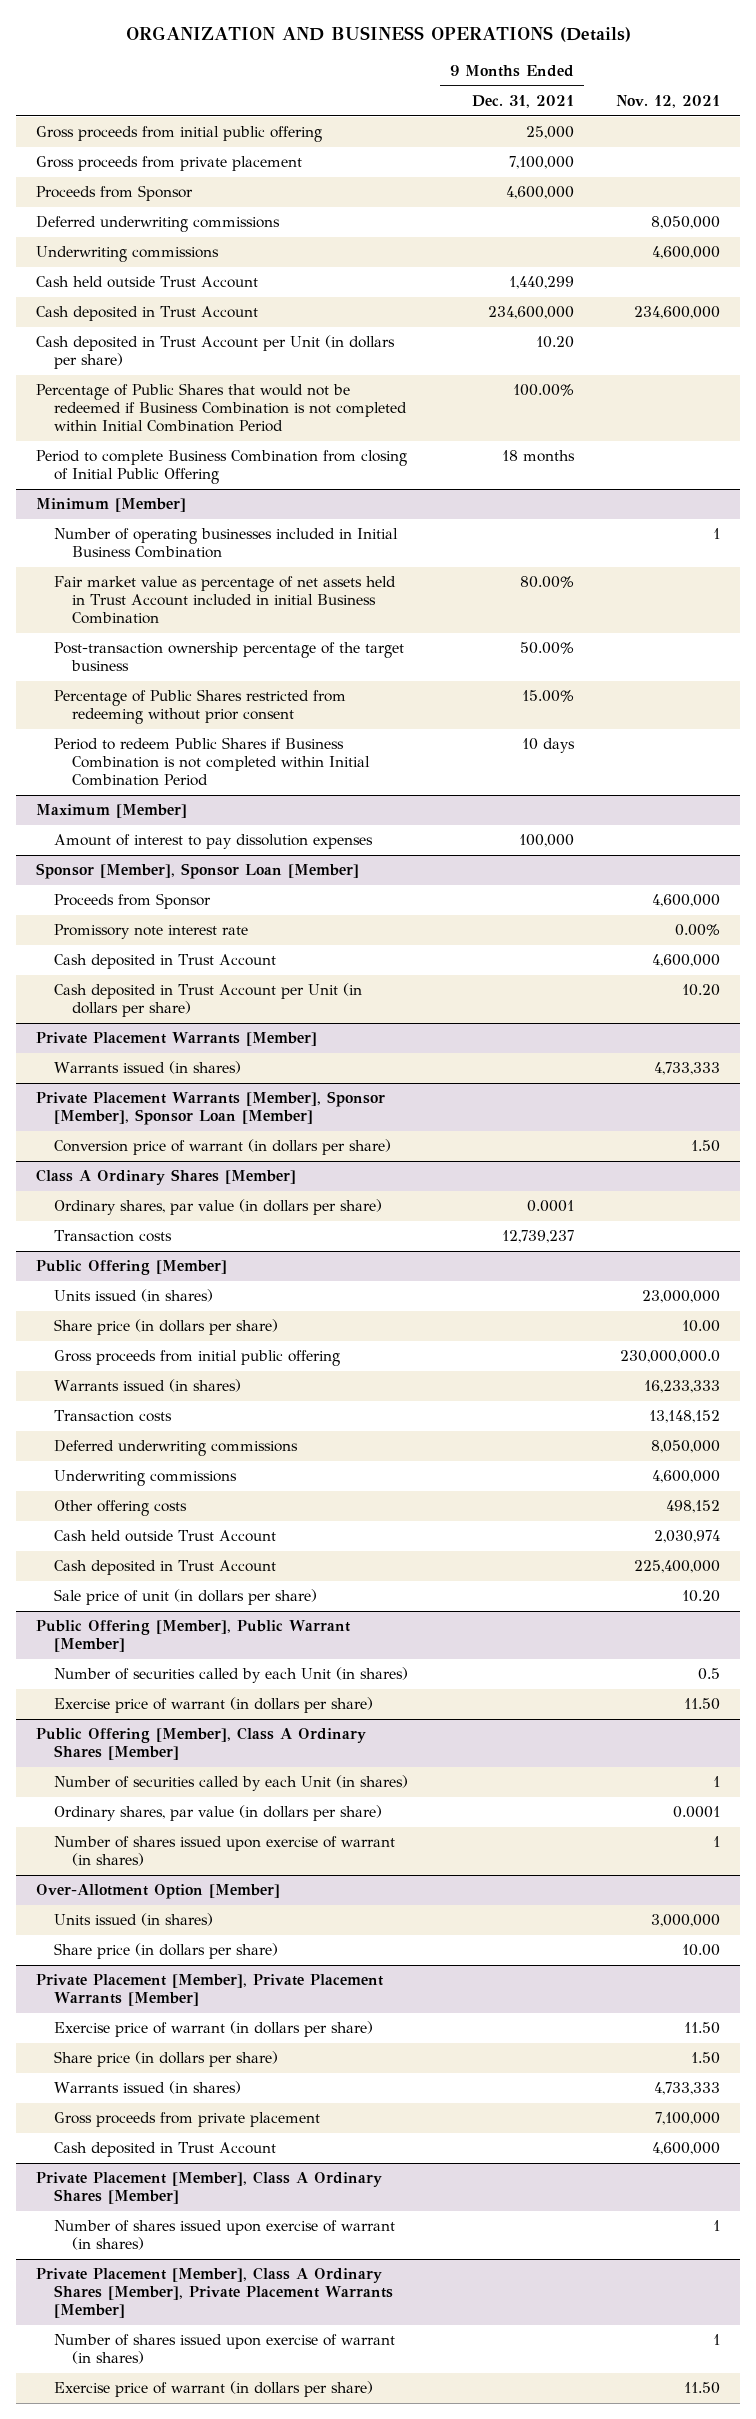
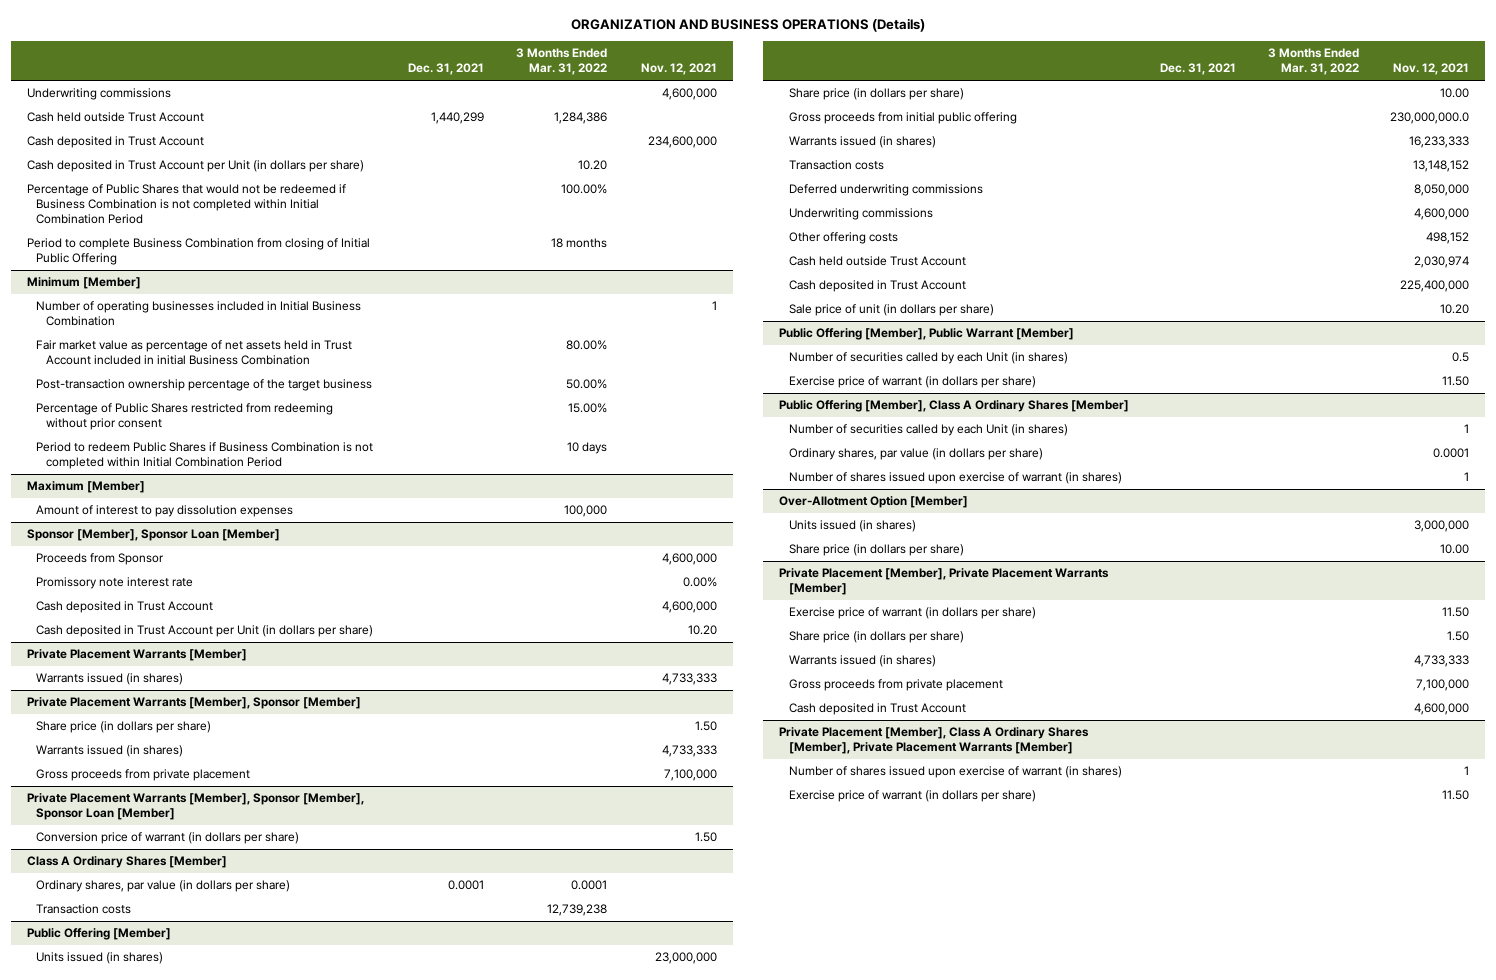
- | 9 Months Ended Dec. 31, 2021 | Nov. 12, 2021
+ | Dec. 31, 2021 | 3 Months Ended Mar. 31, 2022 | Nov. 12, 2021
- Gross proceeds from initial public offering | 25,000 |
- Gross proceeds from private placement | 7,100,000 |
- Proceeds from Sponsor | 4,600,000 |
- Deferred underwriting commissions | | 8,050,000
+ Private Placement Warrants [Member], Sponsor [Member]
+ Share price (in dollars per share) | | | 1.50
+ Warrants issued (in shares) | | | 4,733,333
+ Gross proceeds from private placement | | | 7,100,000
- Private Placement [Member], Class A Ordinary Shares [Member]
- Number of shares issued upon exercise of warrant (in shares) | | 1

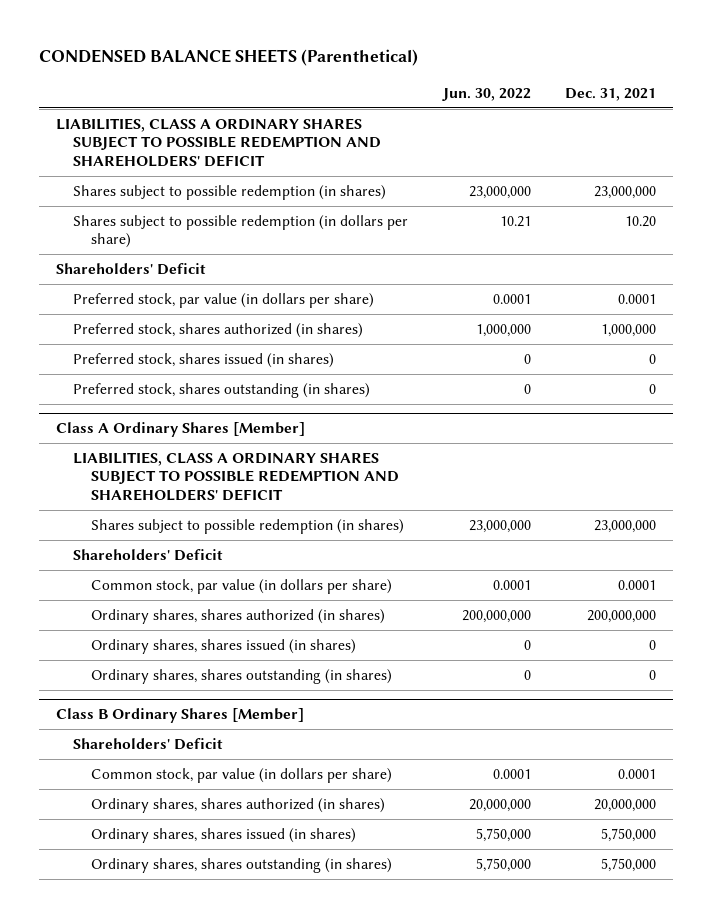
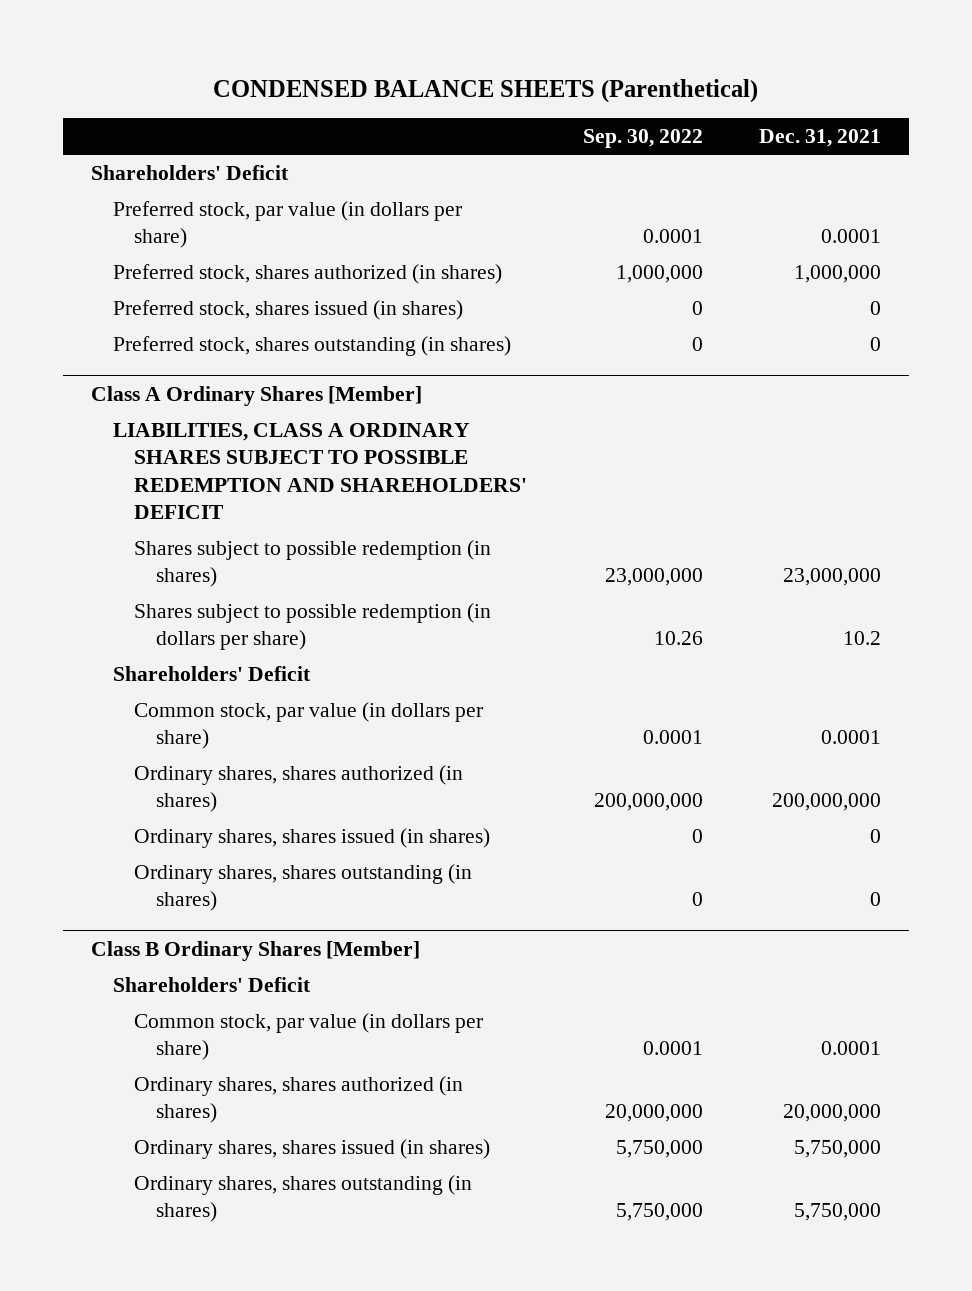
- | Jun. 30, 2022 | Dec. 31, 2021
+ | Sep. 30, 2022 | Dec. 31, 2021
- LIABILITIES, CLASS A ORDINARY SHARES SUBJECT TO POSSIBLE REDEMPTION AND SHAREHOLDERS' DEFICIT
- Shares subject to possible redemption (in shares) | 23,000,000 | 23,000,000
- Shares subject to possible redemption (in dollars per share) | 10.21 | 10.20
@ Class A Ordinary Shares [Member]
+ Shares subject to possible redemption (in dollars per share) | 10.26 | 10.2

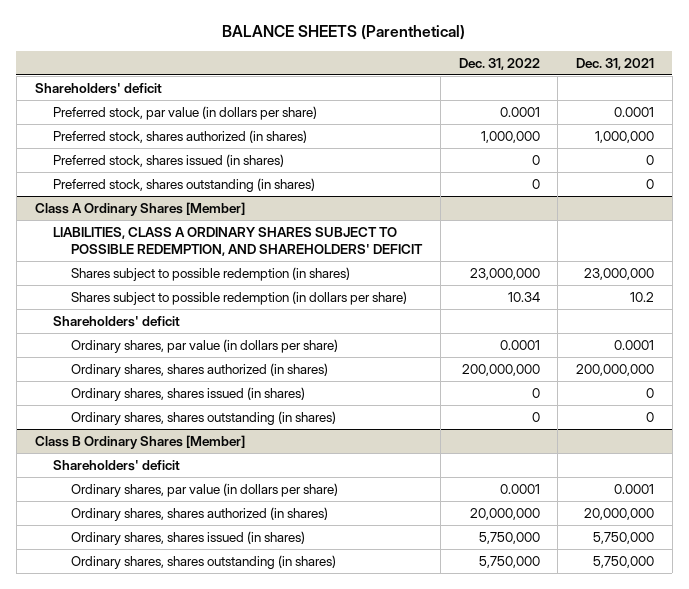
- CONDENSED BALANCE SHEETS (Parenthetical)
+ BALANCE SHEETS (Parenthetical)
- | Sep. 30, 2022 | Dec. 31, 2021
+ | Dec. 31, 2022 | Dec. 31, 2021
- Shareholders' Deficit
+ Shareholders' deficit
@ Class A Ordinary Shares [Member]
- LIABILITIES, CLASS A ORDINARY SHARES SUBJECT TO POSSIBLE REDEMPTION AND SHAREHOLDERS' DEFICIT
+ LIABILITIES, CLASS A ORDINARY SHARES SUBJECT TO POSSIBLE REDEMPTION, AND SHAREHOLDERS' DEFICIT
- Shareholders' Deficit
- Common stock, par value (in dollars per share) | 0.0001 | 0.0001
+ Shareholders' deficit
+ Ordinary shares, par value (in dollars per share) | 0.0001 | 0.0001
@ Class B Ordinary Shares [Member]
- Shareholders' Deficit
- Common stock, par value (in dollars per share) | 0.0001 | 0.0001
+ Shareholders' deficit
+ Ordinary shares, par value (in dollars per share) | 0.0001 | 0.0001

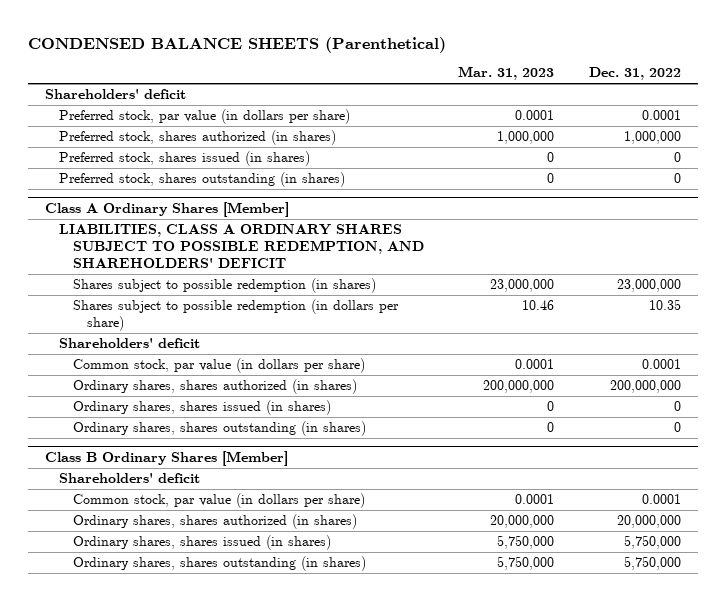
- BALANCE SHEETS (Parenthetical)
+ CONDENSED BALANCE SHEETS (Parenthetical)
- | Dec. 31, 2022 | Dec. 31, 2021
+ | Mar. 31, 2023 | Dec. 31, 2022
@ Class A Ordinary Shares [Member]
- Shares subject to possible redemption (in dollars per share) | 10.34 | 10.2
+ Shares subject to possible redemption (in dollars per share) | 10.46 | 10.35
- Ordinary shares, par value (in dollars per share) | 0.0001 | 0.0001
+ Common stock, par value (in dollars per share) | 0.0001 | 0.0001
@ Class B Ordinary Shares [Member]
- Ordinary shares, par value (in dollars per share) | 0.0001 | 0.0001
+ Common stock, par value (in dollars per share) | 0.0001 | 0.0001

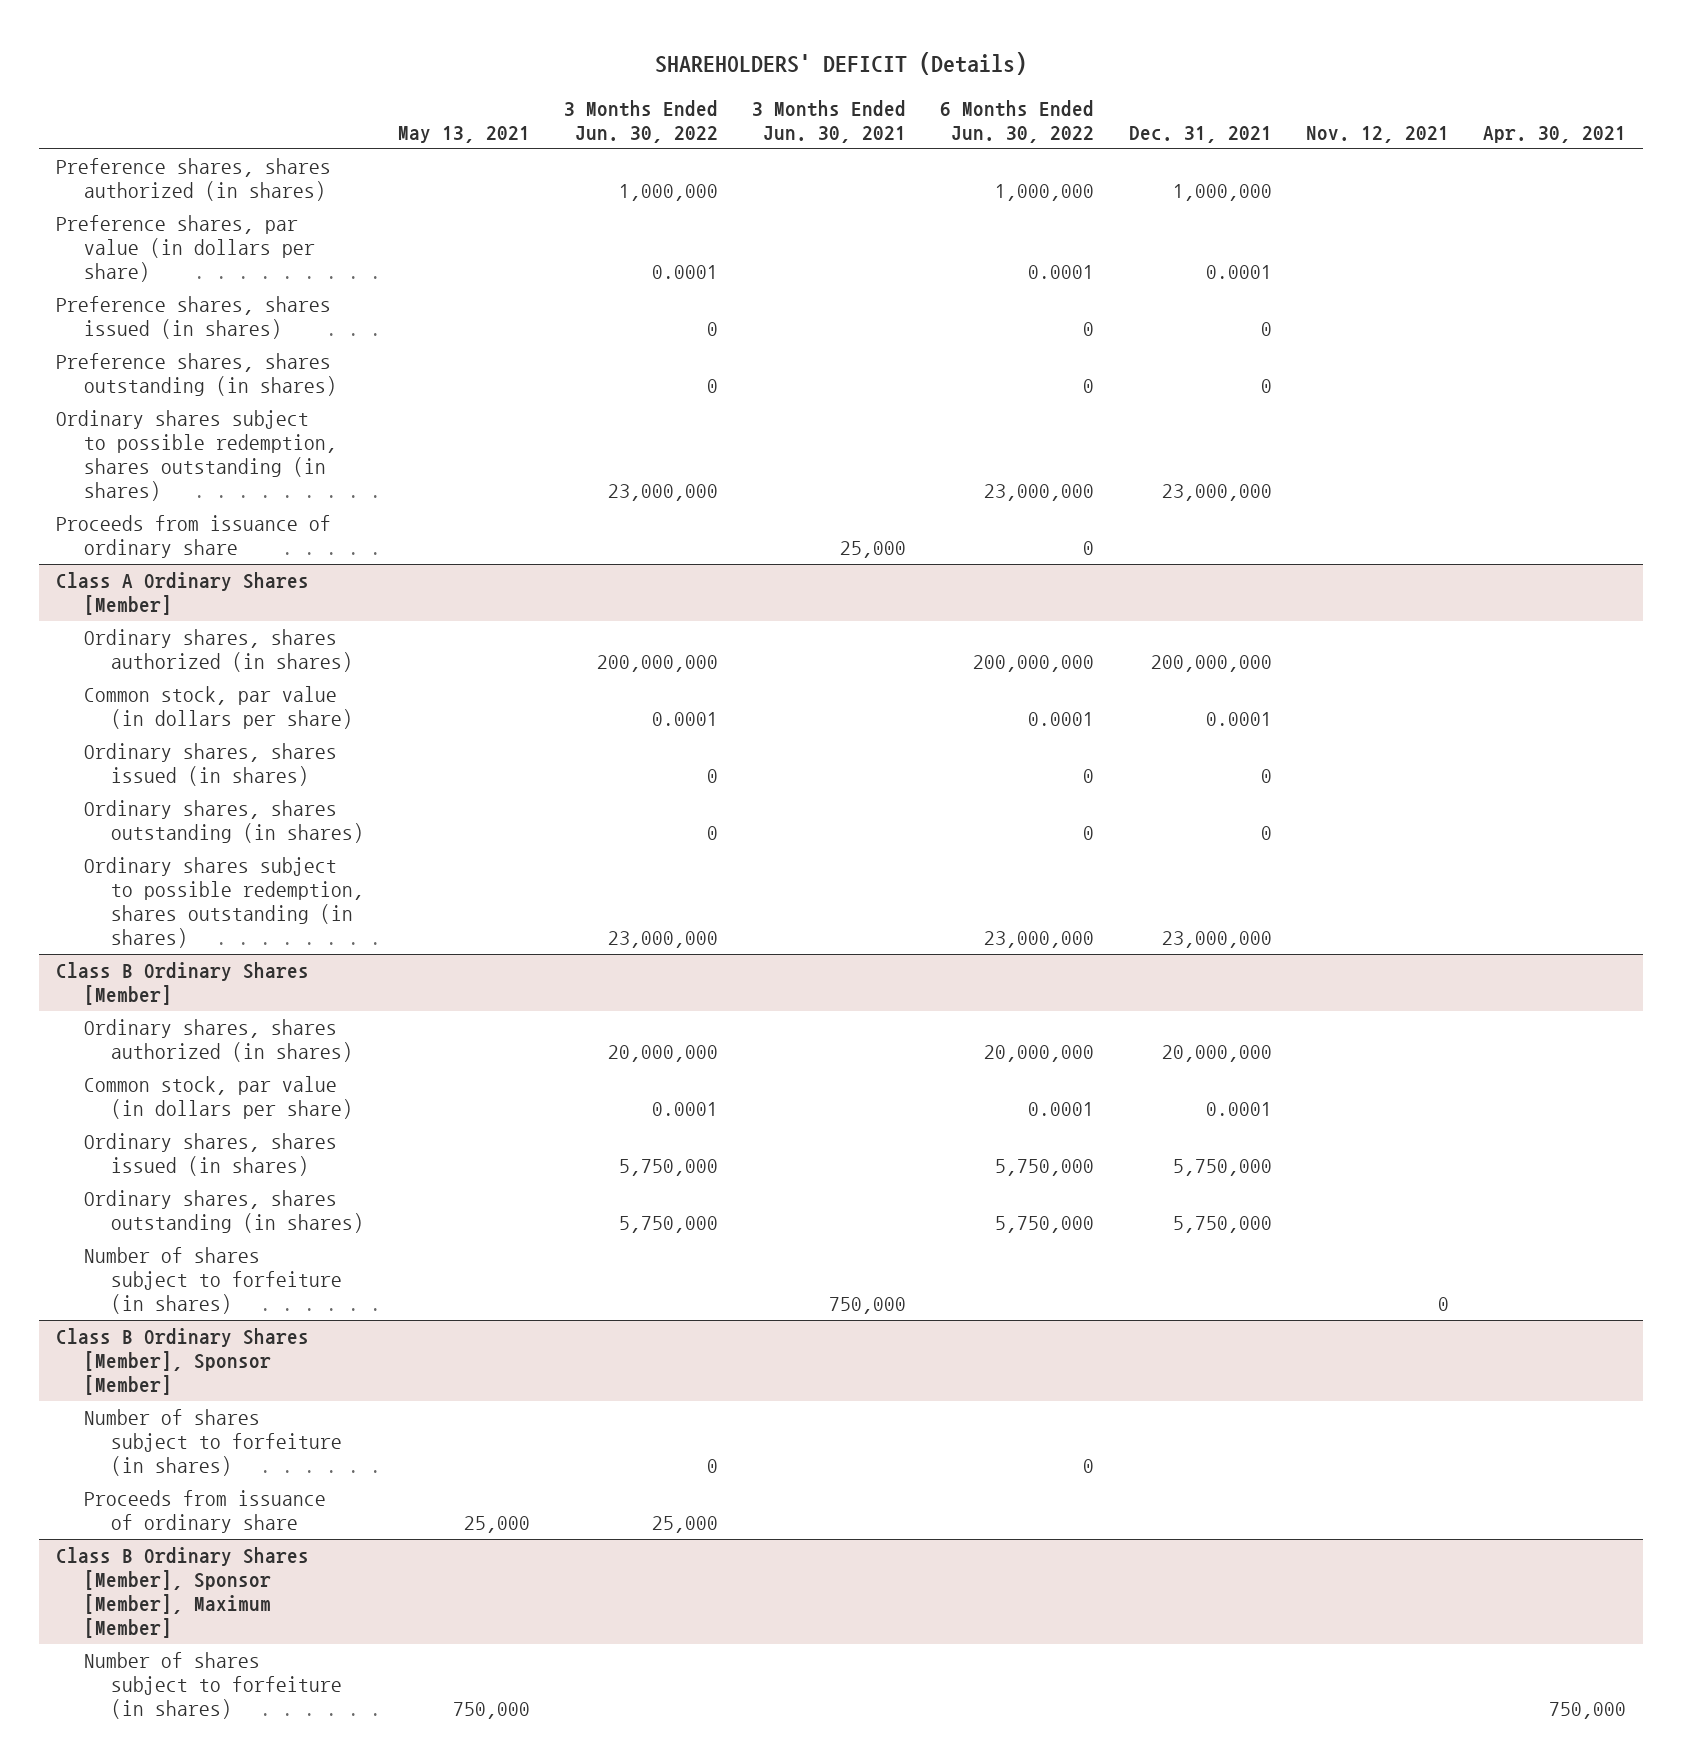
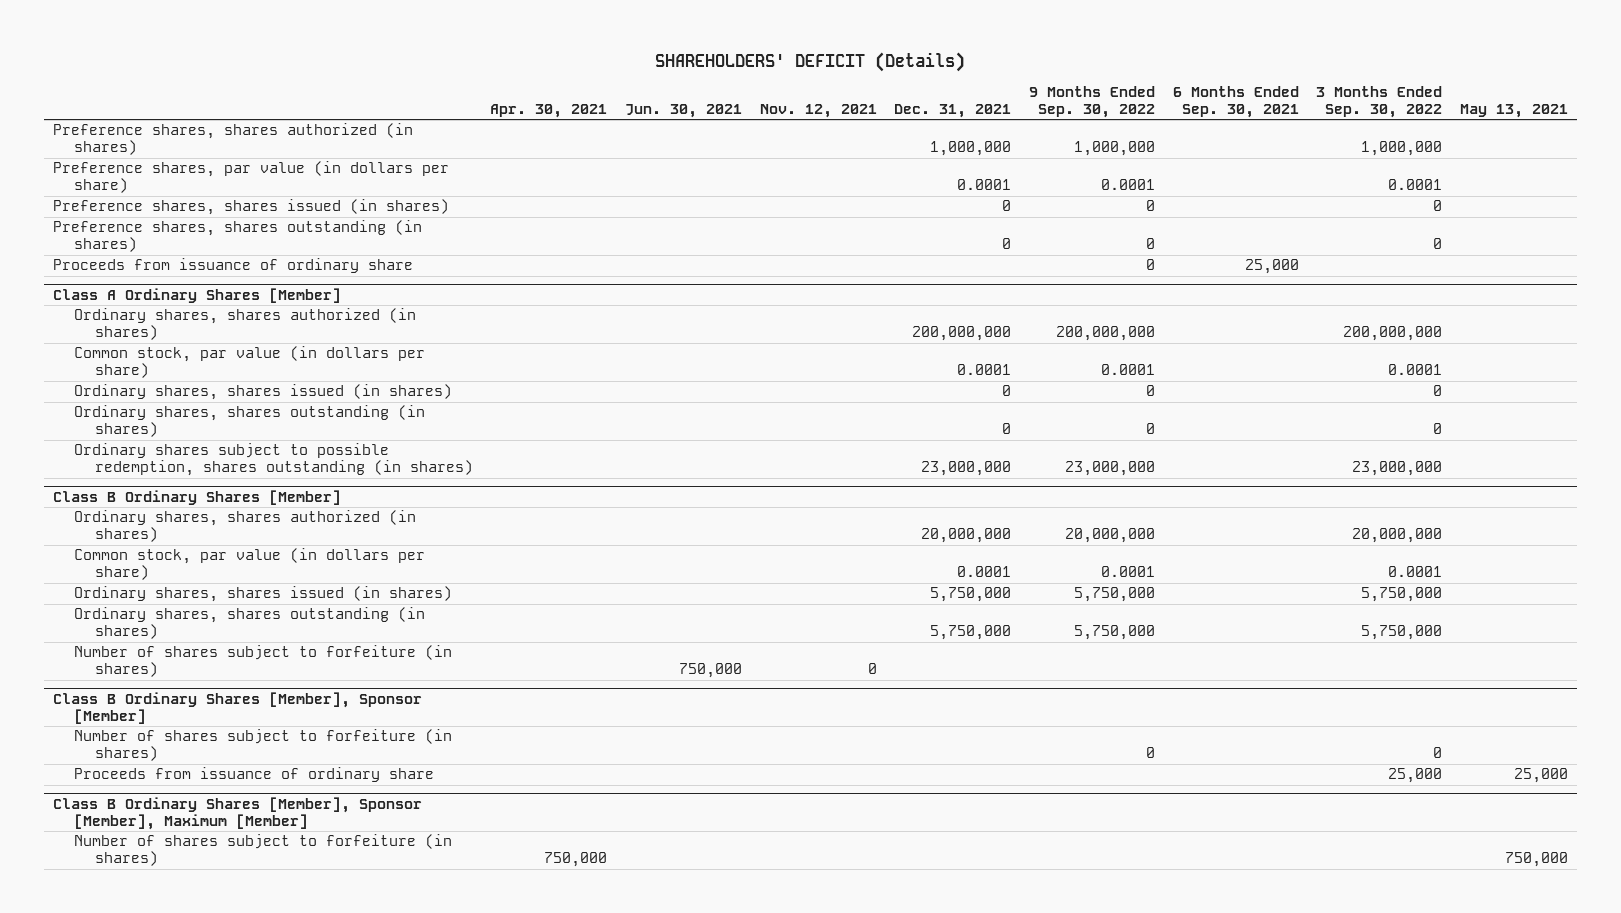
- | May 13, 2021 | 3 Months Ended Jun. 30, 2022 | 3 Months Ended Jun. 30, 2021 | 6 Months Ended Jun. 30, 2022 | Dec. 31, 2021 | Nov. 12, 2021 | Apr. 30, 2021
+ | Apr. 30, 2021 | Jun. 30, 2021 | Nov. 12, 2021 | Dec. 31, 2021 | 9 Months Ended Sep. 30, 2022 | 6 Months Ended Sep. 30, 2021 | 3 Months Ended Sep. 30, 2022 | May 13, 2021
- Ordinary shares subject to possible redemption, shares outstanding (in shares) | | 23,000,000 | | 23,000,000 | 23,000,000 | |

